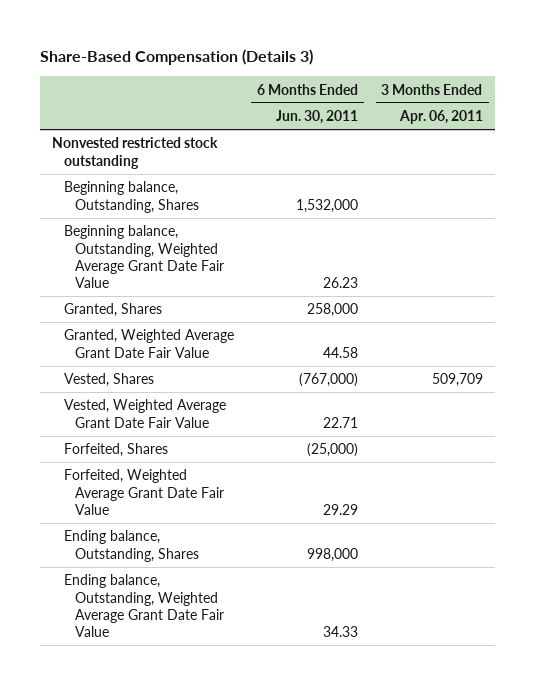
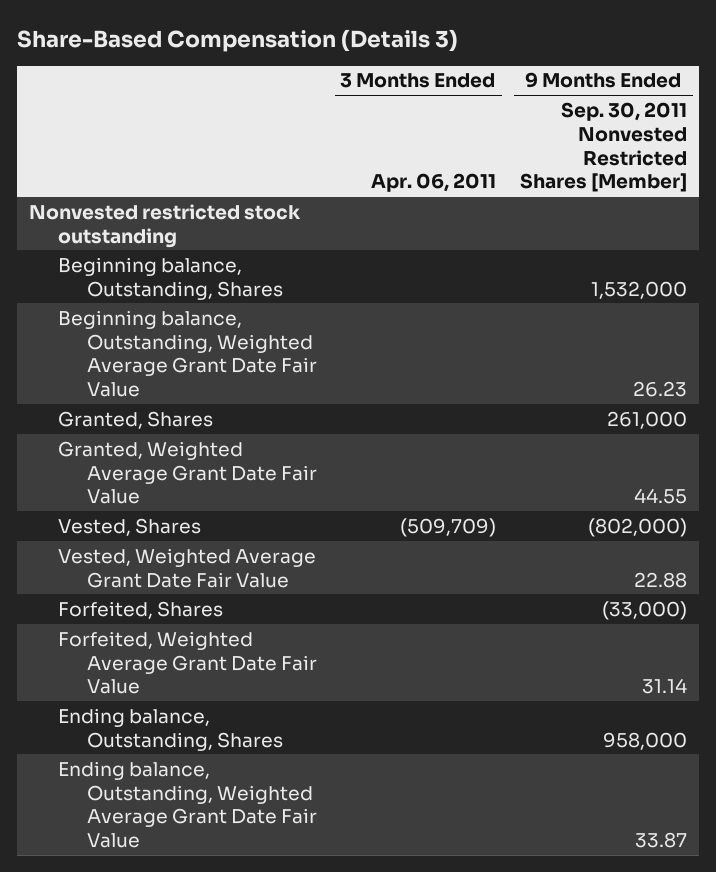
- | 6 Months Ended Jun. 30, 2011 | 3 Months Ended Apr. 06, 2011
+ | 3 Months Ended Apr. 06, 2011 | 9 Months Ended Sep. 30, 2011 Nonvested Restricted Shares [Member]
- Vested, Shares | (767,000) | 509,709
+ Vested, Shares | (509,709) | (802,000)

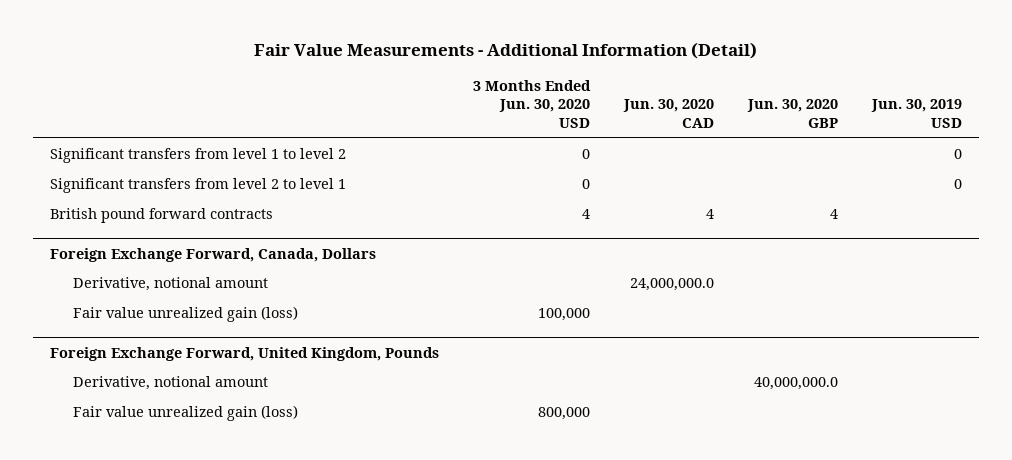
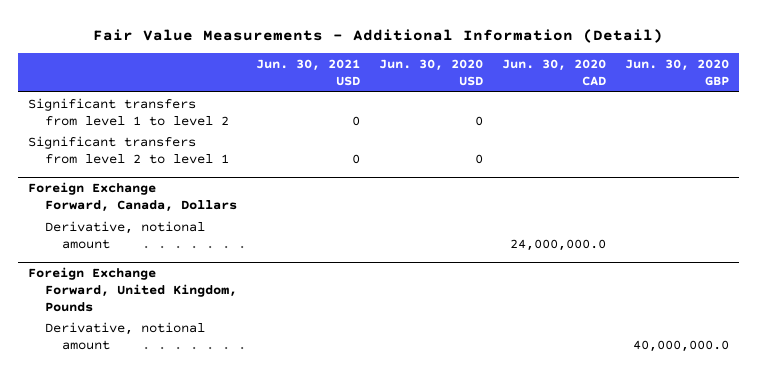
- | 3 Months Ended Jun. 30, 2020 USD | Jun. 30, 2020 CAD | Jun. 30, 2020 GBP | Jun. 30, 2019 USD
+ | Jun. 30, 2021 USD | Jun. 30, 2020 USD | Jun. 30, 2020 CAD | Jun. 30, 2020 GBP
- British pound forward contracts | 4 | 4 | 4 |
@ Foreign Exchange Forward, Canada, Dollars
- Fair value unrealized gain (loss) | 100,000 | | |
@ Foreign Exchange Forward, United Kingdom, Pounds
- Fair value unrealized gain (loss) | 800,000 | | |

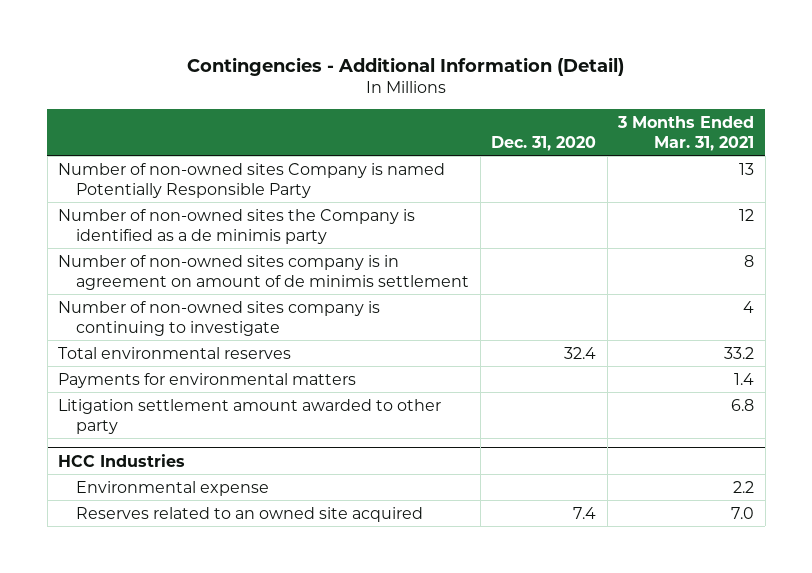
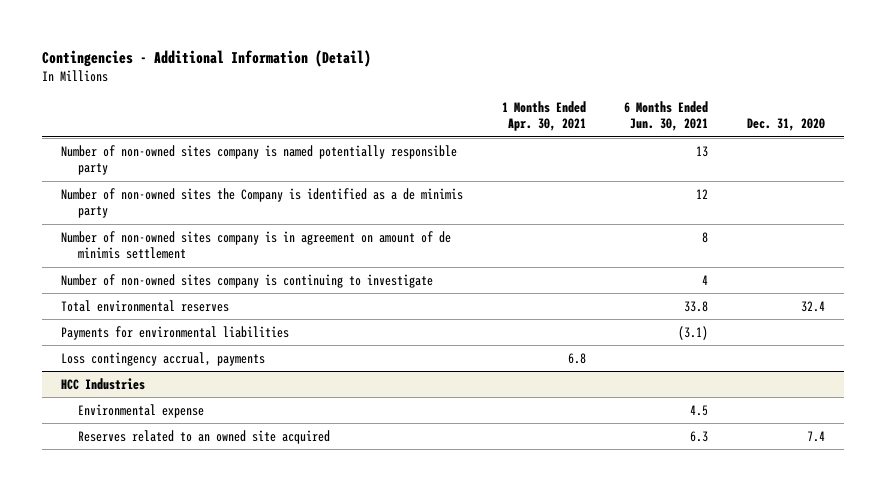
- | Dec. 31, 2020 | 3 Months Ended Mar. 31, 2021
+ | 1 Months Ended Apr. 30, 2021 | 6 Months Ended Jun. 30, 2021 | Dec. 31, 2020
- Number of non-owned sites Company is named Potentially Responsible Party | | 13
+ Number of non-owned sites company is named potentially responsible party | | 13 |
- Payments for environmental matters | | 1.4
- Litigation settlement amount awarded to other party | | 6.8
+ Payments for environmental liabilities | | (3.1) |
+ Loss contingency accrual, payments | 6.8 | |

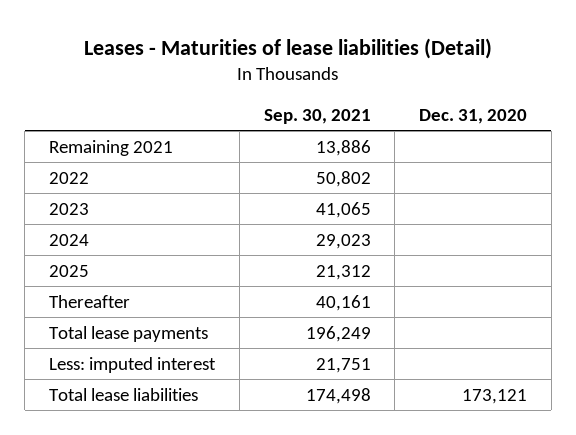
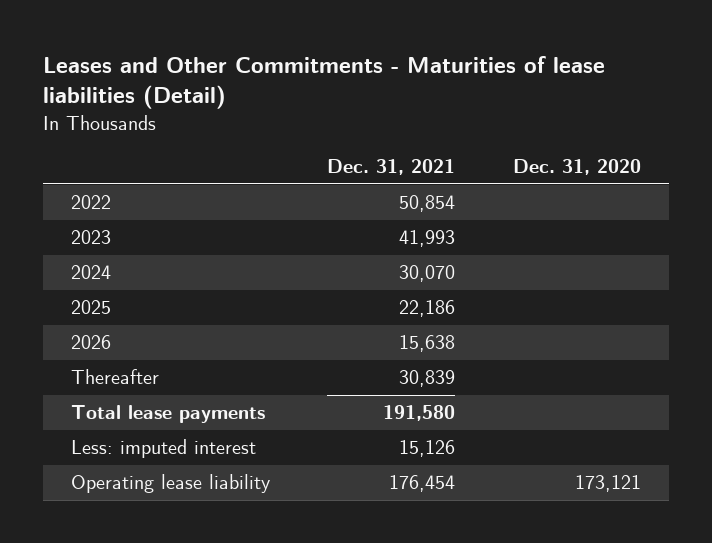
- Leases - Maturities of lease liabilities (Detail)
+ Leases and Other Commitments - Maturities of lease liabilities (Detail)
- | Sep. 30, 2021 | Dec. 31, 2020
+ | Dec. 31, 2021 | Dec. 31, 2020
- Remaining 2021 | 13,886 |
+ 2026 | 15,638 |
- Total lease liabilities | 174,498 | 173,121
+ Operating lease liability | 176,454 | 173,121

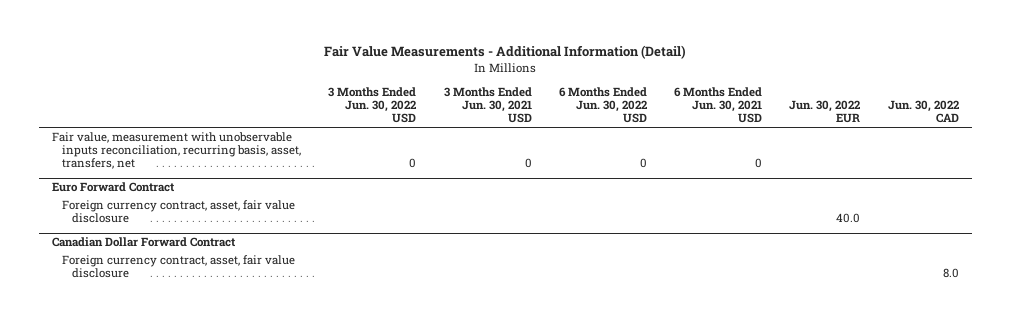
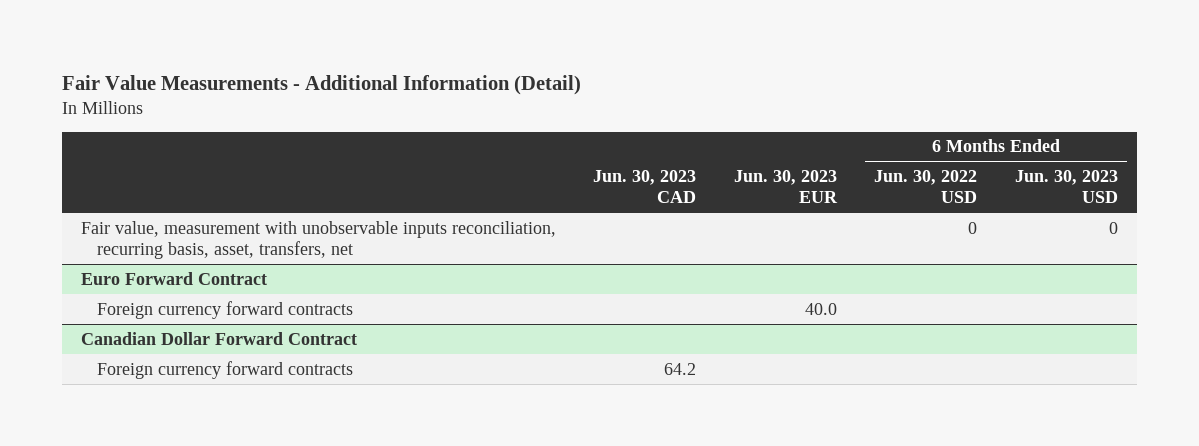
- | 3 Months Ended Jun. 30, 2022 USD | 3 Months Ended Jun. 30, 2021 USD | 6 Months Ended Jun. 30, 2022 USD | 6 Months Ended Jun. 30, 2021 USD | Jun. 30, 2022 EUR | Jun. 30, 2022 CAD
+ | Jun. 30, 2023 CAD | Jun. 30, 2023 EUR | 6 Months Ended Jun. 30, 2022 USD | 6 Months Ended Jun. 30, 2023 USD
@ Euro Forward Contract
- Foreign currency contract, asset, fair value disclosure | | | | | 40.0 |
+ Foreign currency forward contracts | | 40.0 | |
@ Canadian Dollar Forward Contract
- Foreign currency contract, asset, fair value disclosure | | | | | | 8.0
+ Foreign currency forward contracts | 64.2 | | |

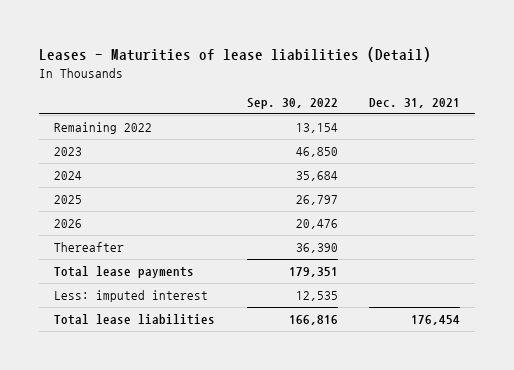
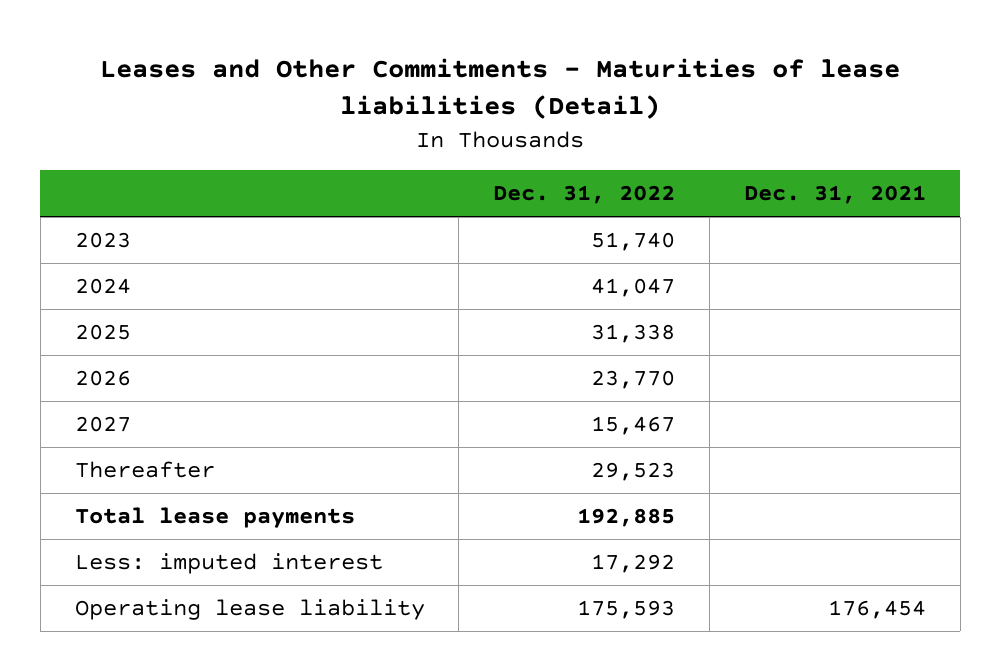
- Leases - Maturities of lease liabilities (Detail)
+ Leases and Other Commitments - Maturities of lease liabilities (Detail)
- | Sep. 30, 2022 | Dec. 31, 2021
+ | Dec. 31, 2022 | Dec. 31, 2021
- Remaining 2022 | 13,154 |
+ 2027 | 15,467 |
- Total lease liabilities | 166,816 | 176,454
+ Operating lease liability | 175,593 | 176,454

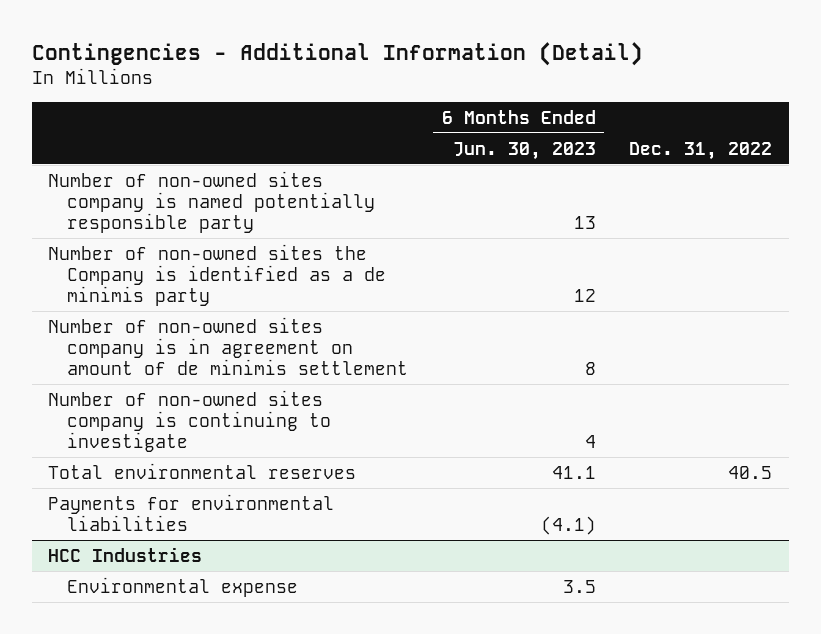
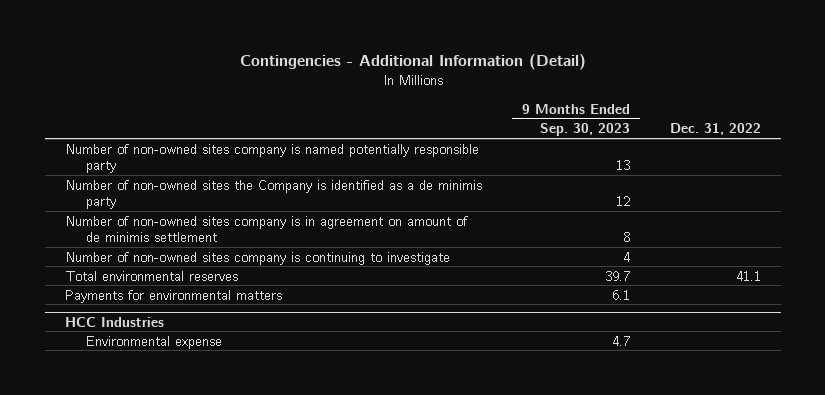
- | 6 Months Ended Jun. 30, 2023 | Dec. 31, 2022
+ | 9 Months Ended Sep. 30, 2023 | Dec. 31, 2022
- Total environmental reserves | 41.1 | 40.5
- Payments for environmental liabilities | (4.1) |
+ Total environmental reserves | 39.7 | 41.1
+ Payments for environmental matters | 6.1 |

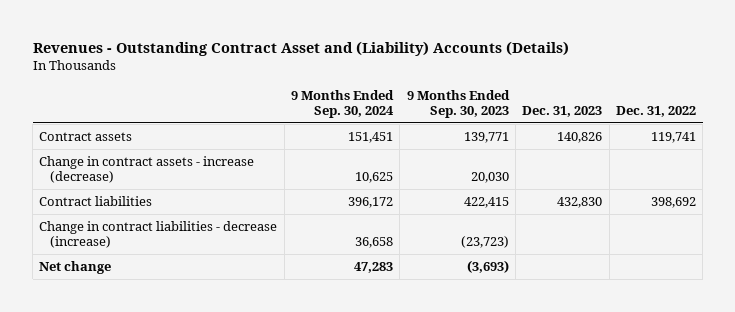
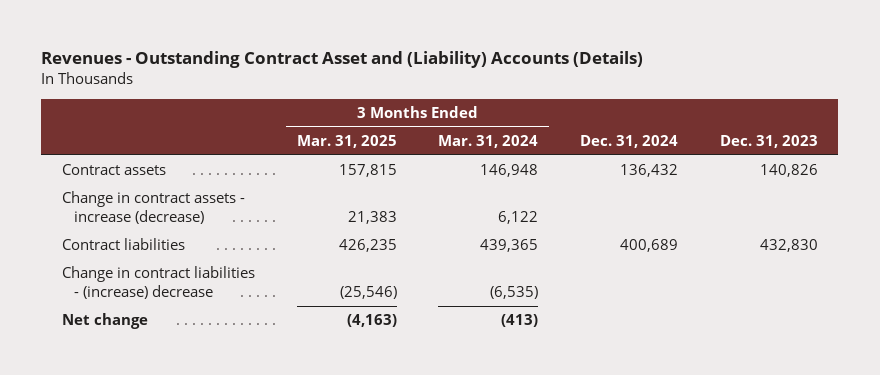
- | 9 Months Ended Sep. 30, 2024 | 9 Months Ended Sep. 30, 2023 | Dec. 31, 2023 | Dec. 31, 2022
+ | 3 Months Ended Mar. 31, 2025 | 3 Months Ended Mar. 31, 2024 | Dec. 31, 2024 | Dec. 31, 2023
- Change in contract liabilities - decrease (increase) | 36,658 | (23,723) | |
+ Change in contract liabilities - (increase) decrease | (25,546) | (6,535) | |

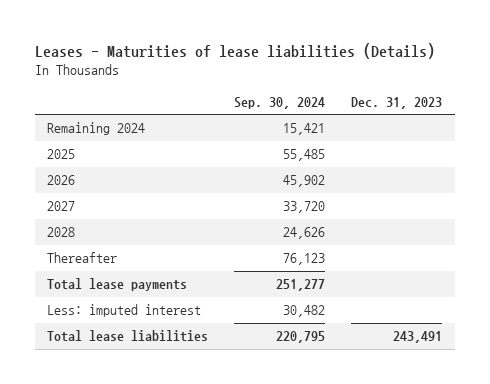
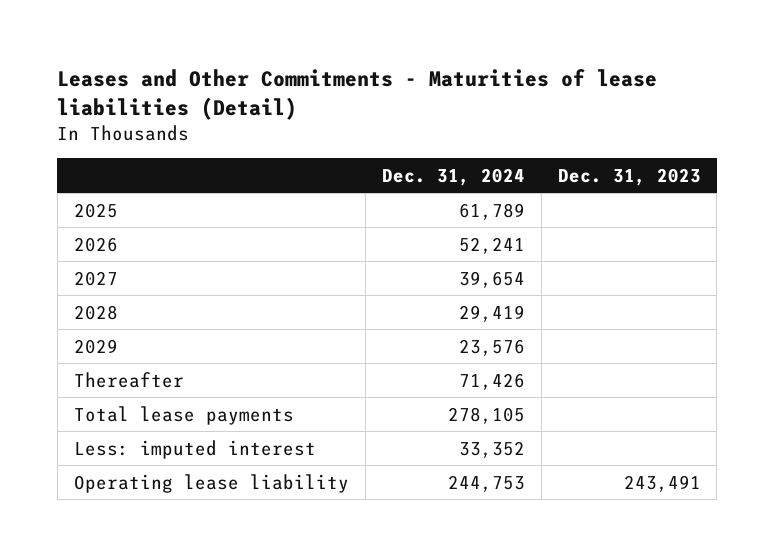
- Leases - Maturities of lease liabilities (Details)
+ Leases and Other Commitments - Maturities of lease liabilities (Detail)
- | Sep. 30, 2024 | Dec. 31, 2023
+ | Dec. 31, 2024 | Dec. 31, 2023
- Remaining 2024 | 15,421 |
+ 2029 | 23,576 |
- Total lease liabilities | 220,795 | 243,491
+ Operating lease liability | 244,753 | 243,491

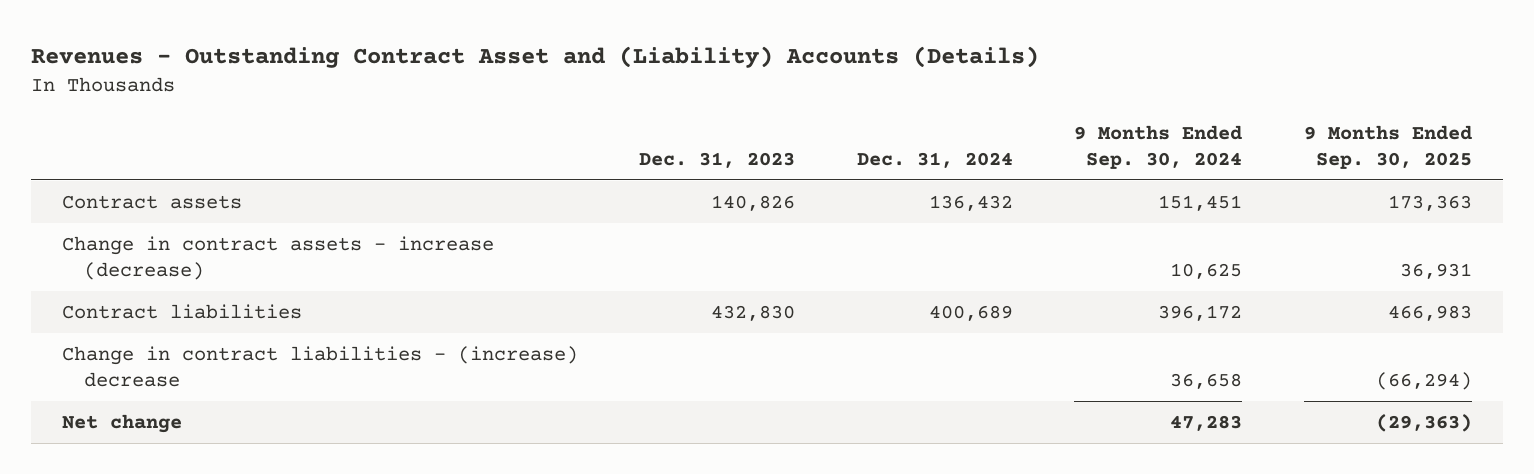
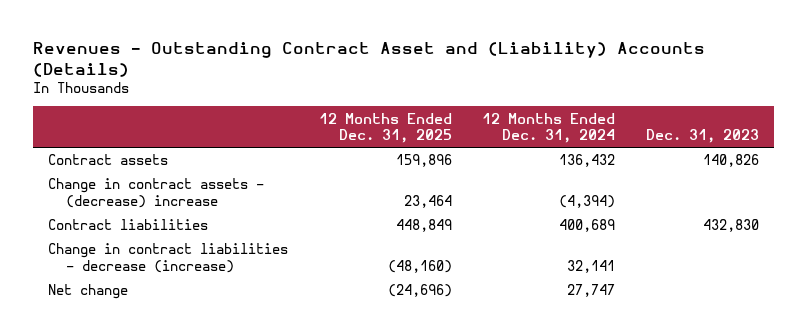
- | Dec. 31, 2023 | Dec. 31, 2024 | 9 Months Ended Sep. 30, 2024 | 9 Months Ended Sep. 30, 2025
+ | 12 Months Ended Dec. 31, 2025 | 12 Months Ended Dec. 31, 2024 | Dec. 31, 2023
- Change in contract assets - increase (decrease) | | | 10,625 | 36,931
+ Change in contract assets - (decrease) increase | 23,464 | (4,394) |
- Change in contract liabilities - (increase) decrease | | | 36,658 | (66,294)
+ Change in contract liabilities - decrease (increase) | (48,160) | 32,141 |

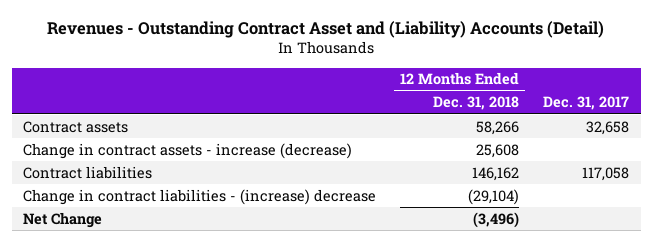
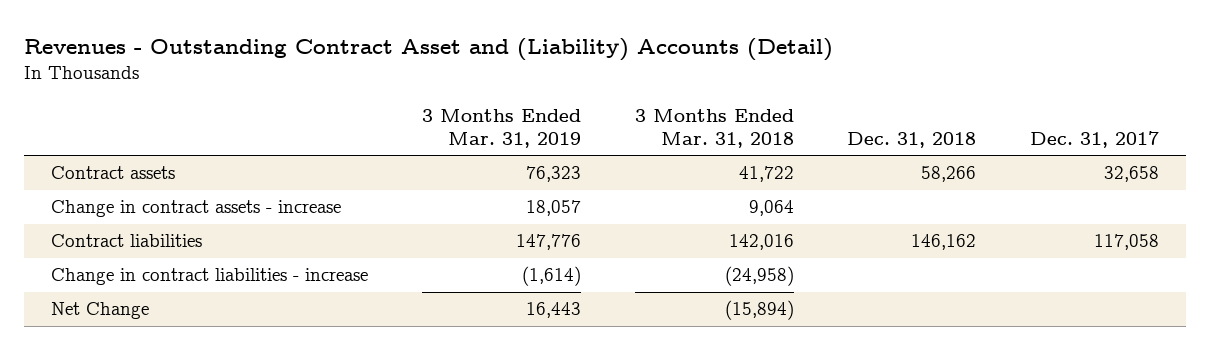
- | 12 Months Ended Dec. 31, 2018 | Dec. 31, 2017
+ | 3 Months Ended Mar. 31, 2019 | 3 Months Ended Mar. 31, 2018 | Dec. 31, 2018 | Dec. 31, 2017
- Change in contract assets - increase (decrease) | 25,608 |
+ Change in contract assets - increase | 18,057 | 9,064 | |
- Change in contract liabilities - (increase) decrease | (29,104) |
+ Change in contract liabilities - increase | (1,614) | (24,958) | |

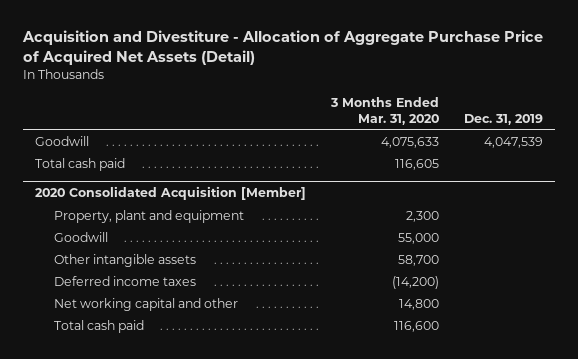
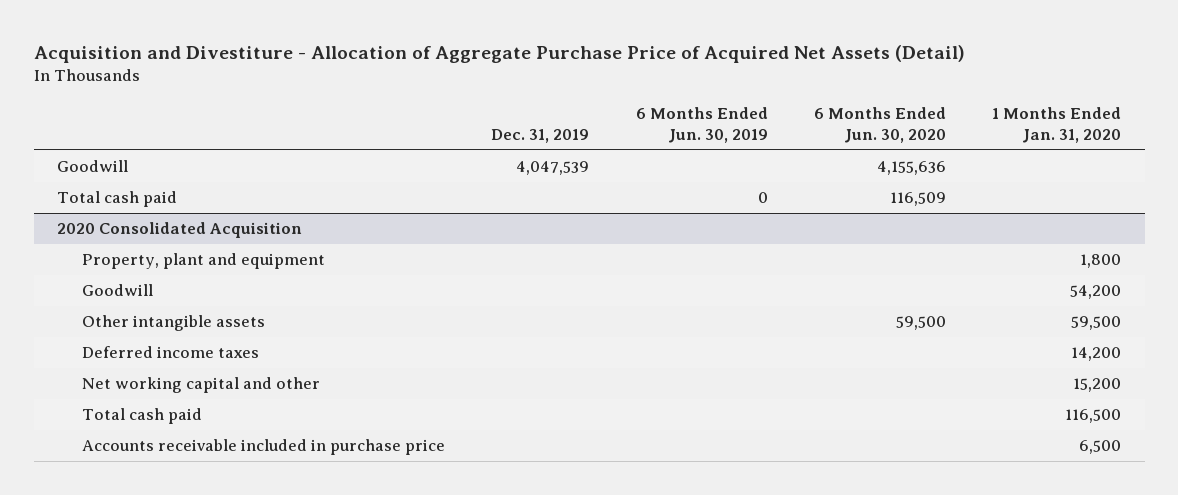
- | 3 Months Ended Mar. 31, 2020 | Dec. 31, 2019
+ | Dec. 31, 2019 | 6 Months Ended Jun. 30, 2019 | 6 Months Ended Jun. 30, 2020 | 1 Months Ended Jan. 31, 2020
- 2020 Consolidated Acquisition [Member]
+ 2020 Consolidated Acquisition
+ Accounts receivable included in purchase price | | | | 6,500

